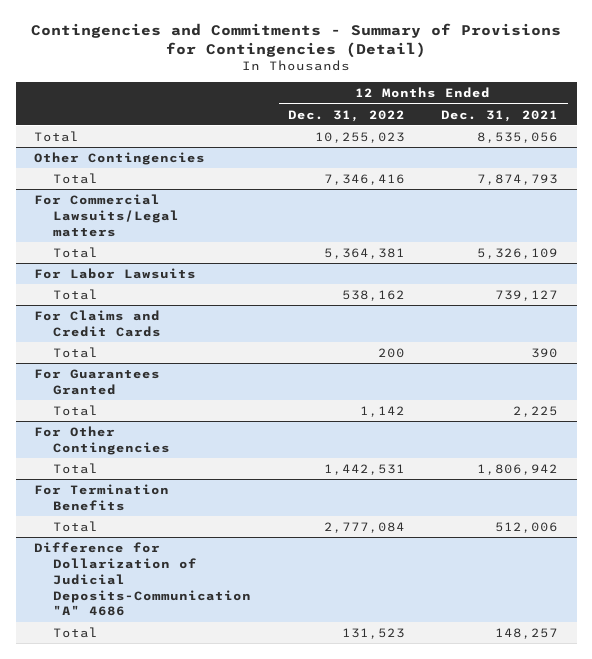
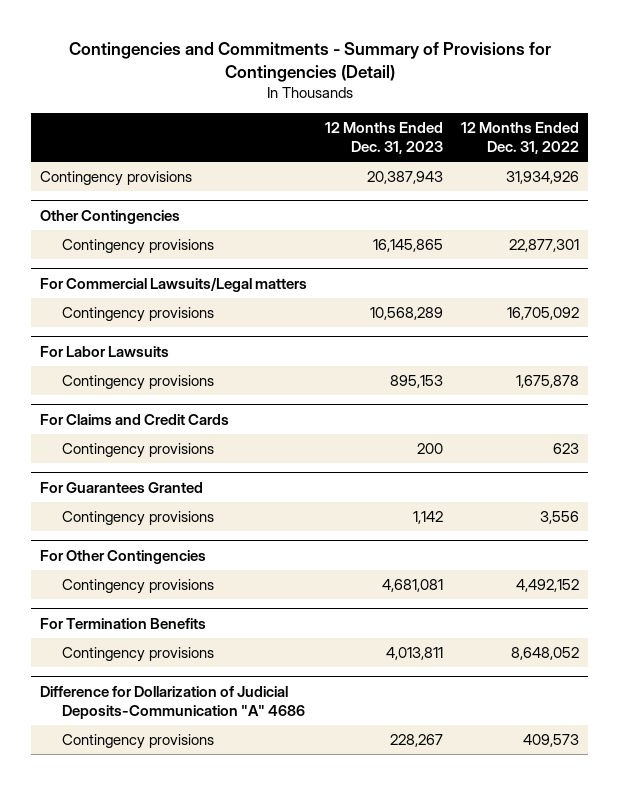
- | 12 Months Ended Dec. 31, 2022 | 12 Months Ended Dec. 31, 2021
+ | 12 Months Ended Dec. 31, 2023 | 12 Months Ended Dec. 31, 2022
- Total | 10,255,023 | 8,535,056
+ Contingency provisions | 20,387,943 | 31,934,926
@ Other Contingencies
- Total | 7,346,416 | 7,874,793
+ Contingency provisions | 16,145,865 | 22,877,301
@ For Commercial Lawsuits/Legal matters
- Total | 5,364,381 | 5,326,109
+ Contingency provisions | 10,568,289 | 16,705,092
@ For Labor Lawsuits
- Total | 538,162 | 739,127
+ Contingency provisions | 895,153 | 1,675,878
@ For Claims and Credit Cards
- Total | 200 | 390
+ Contingency provisions | 200 | 623
@ For Guarantees Granted
- Total | 1,142 | 2,225
+ Contingency provisions | 1,142 | 3,556
@ For Other Contingencies
- Total | 1,442,531 | 1,806,942
+ Contingency provisions | 4,681,081 | 4,492,152
@ For Termination Benefits
- Total | 2,777,084 | 512,006
+ Contingency provisions | 4,013,811 | 8,648,052
@ Difference for Dollarization of Judicial Deposits-Communication "A" 4686
- Total | 131,523 | 148,257
+ Contingency provisions | 228,267 | 409,573

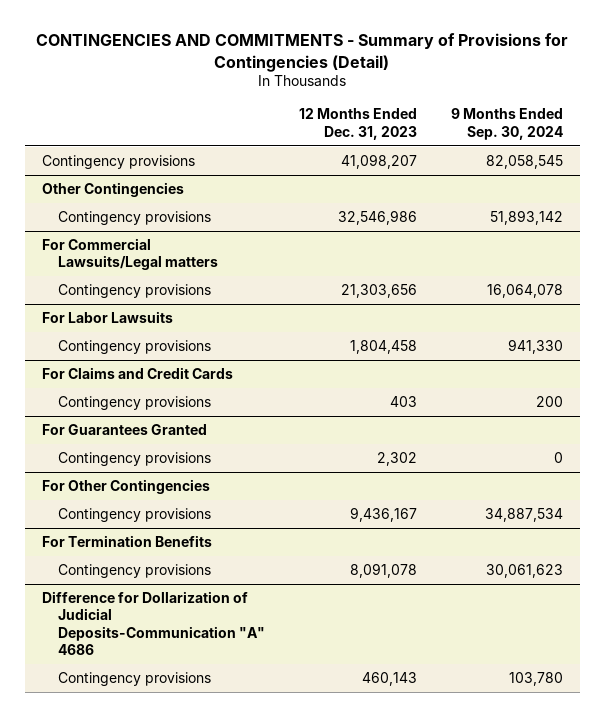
- Contingencies and Commitments - Summary of Provisions for Contingencies (Detail)
+ CONTINGENCIES AND COMMITMENTS - Summary of Provisions for Contingencies (Detail)
- | 12 Months Ended Dec. 31, 2023 | 12 Months Ended Dec. 31, 2022
+ | 12 Months Ended Dec. 31, 2023 | 9 Months Ended Sep. 30, 2024
- Contingency provisions | 20,387,943 | 31,934,926
+ Contingency provisions | 41,098,207 | 82,058,545
@ Other Contingencies
- Contingency provisions | 16,145,865 | 22,877,301
+ Contingency provisions | 32,546,986 | 51,893,142
@ For Commercial Lawsuits/Legal matters
- Contingency provisions | 10,568,289 | 16,705,092
+ Contingency provisions | 21,303,656 | 16,064,078
@ For Labor Lawsuits
- Contingency provisions | 895,153 | 1,675,878
+ Contingency provisions | 1,804,458 | 941,330
@ For Claims and Credit Cards
- Contingency provisions | 200 | 623
+ Contingency provisions | 403 | 200
@ For Guarantees Granted
- Contingency provisions | 1,142 | 3,556
+ Contingency provisions | 2,302 | 0
@ For Other Contingencies
- Contingency provisions | 4,681,081 | 4,492,152
+ Contingency provisions | 9,436,167 | 34,887,534
@ For Termination Benefits
- Contingency provisions | 4,013,811 | 8,648,052
+ Contingency provisions | 8,091,078 | 30,061,623
@ Difference for Dollarization of Judicial Deposits-Communication "A" 4686
- Contingency provisions | 228,267 | 409,573
+ Contingency provisions | 460,143 | 103,780

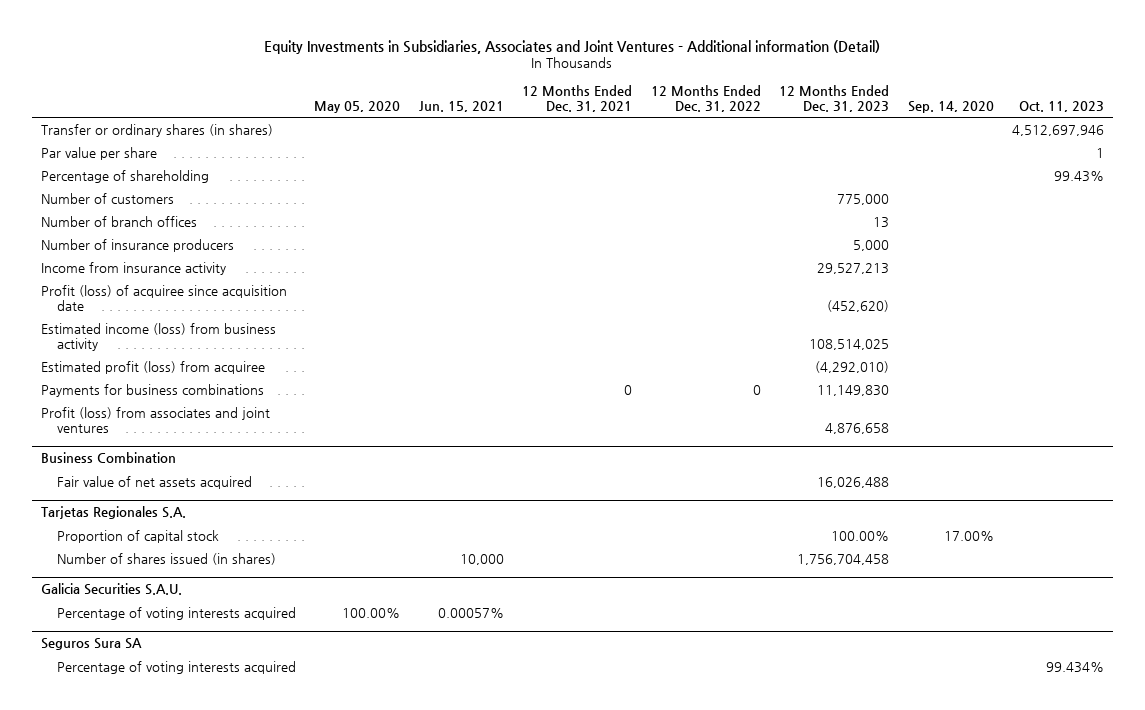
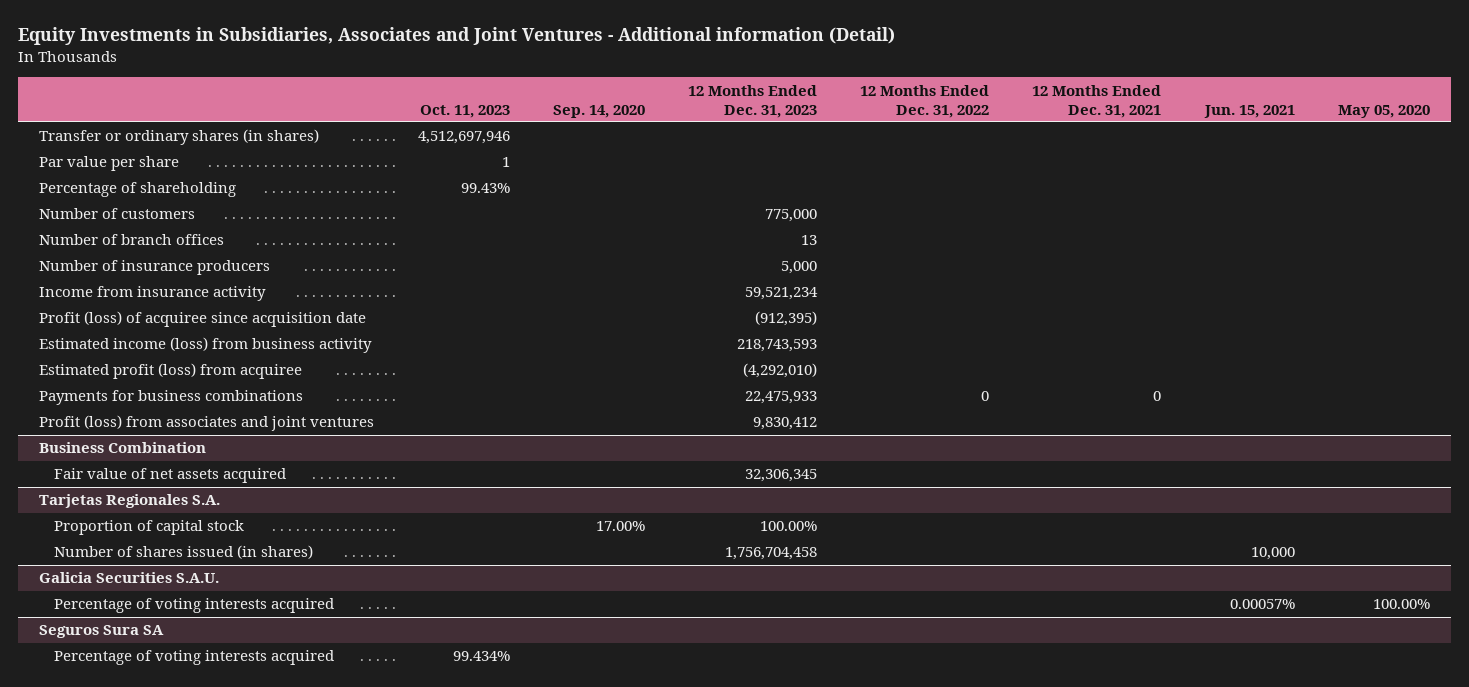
- | May 05, 2020 | Jun. 15, 2021 | 12 Months Ended Dec. 31, 2021 | 12 Months Ended Dec. 31, 2022 | 12 Months Ended Dec. 31, 2023 | Sep. 14, 2020 | Oct. 11, 2023
+ | Oct. 11, 2023 | Sep. 14, 2020 | 12 Months Ended Dec. 31, 2023 | 12 Months Ended Dec. 31, 2022 | 12 Months Ended Dec. 31, 2021 | Jun. 15, 2021 | May 05, 2020
- Income from insurance activity | | | | | 29,527,213 | |
- Profit (loss) of acquiree since acquisition date | | | | | (452,620) | |
- Estimated income (loss) from business activity | | | | | 108,514,025 | |
+ Income from insurance activity | | | 59,521,234 | | | |
+ Profit (loss) of acquiree since acquisition date | | | (912,395) | | | |
+ Estimated income (loss) from business activity | | | 218,743,593 | | | |
- Payments for business combinations | | | 0 | 0 | 11,149,830 | |
- Profit (loss) from associates and joint ventures | | | | | 4,876,658 | |
+ Payments for business combinations | | | 22,475,933 | 0 | 0 | |
+ Profit (loss) from associates and joint ventures | | | 9,830,412 | | | |
@ Business Combination
- Fair value of net assets acquired | | | | | 16,026,488 | |
+ Fair value of net assets acquired | | | 32,306,345 | | | |

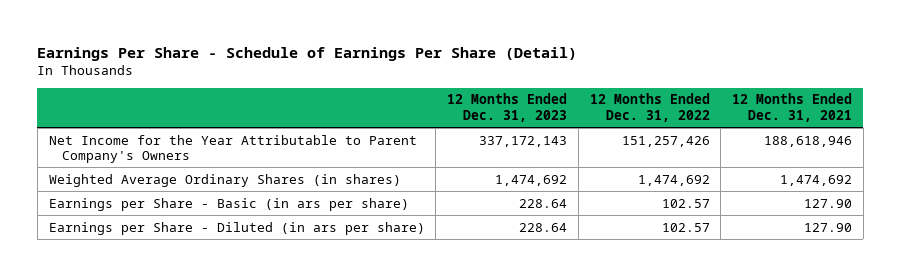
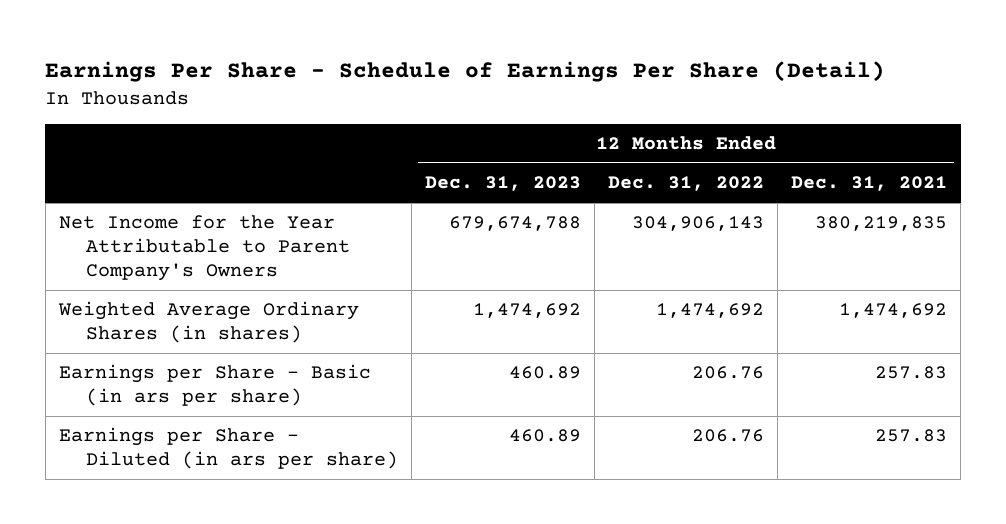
- Net Income for the Year Attributable to Parent Company's Owners | 337,172,143 | 151,257,426 | 188,618,946
+ Net Income for the Year Attributable to Parent Company's Owners | 679,674,788 | 304,906,143 | 380,219,835
- Earnings per Share - Basic (in ars per share) | 228.64 | 102.57 | 127.90
- Earnings per Share - Diluted (in ars per share) | 228.64 | 102.57 | 127.90
+ Earnings per Share - Basic (in ars per share) | 460.89 | 206.76 | 257.83
+ Earnings per Share - Diluted (in ars per share) | 460.89 | 206.76 | 257.83

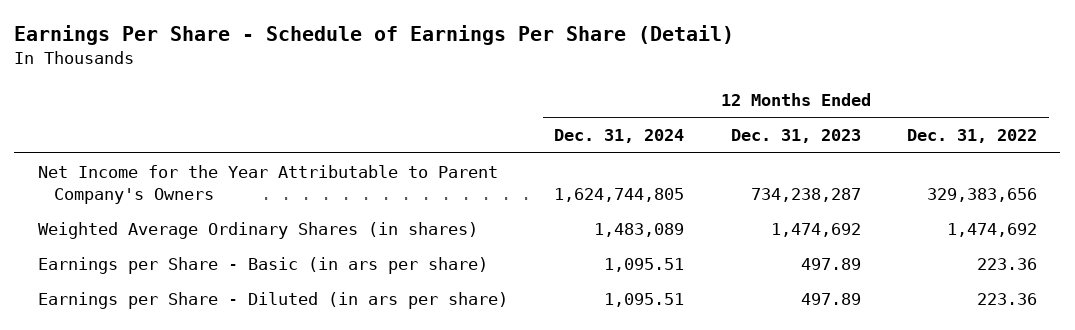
- | 12 Months Ended Dec. 31, 2023 | 12 Months Ended Dec. 31, 2022 | 12 Months Ended Dec. 31, 2021
+ | 12 Months Ended Dec. 31, 2024 | 12 Months Ended Dec. 31, 2023 | 12 Months Ended Dec. 31, 2022
- Net Income for the Year Attributable to Parent Company's Owners | 679,674,788 | 304,906,143 | 380,219,835
+ Net Income for the Year Attributable to Parent Company's Owners | 1,624,744,805 | 734,238,287 | 329,383,656
- Earnings per Share - Basic (in ars per share) | 460.89 | 206.76 | 257.83
- Earnings per Share - Diluted (in ars per share) | 460.89 | 206.76 | 257.83
+ Earnings per Share - Basic (in ars per share) | 1,095.51 | 497.89 | 223.36
+ Earnings per Share - Diluted (in ars per share) | 1,095.51 | 497.89 | 223.36

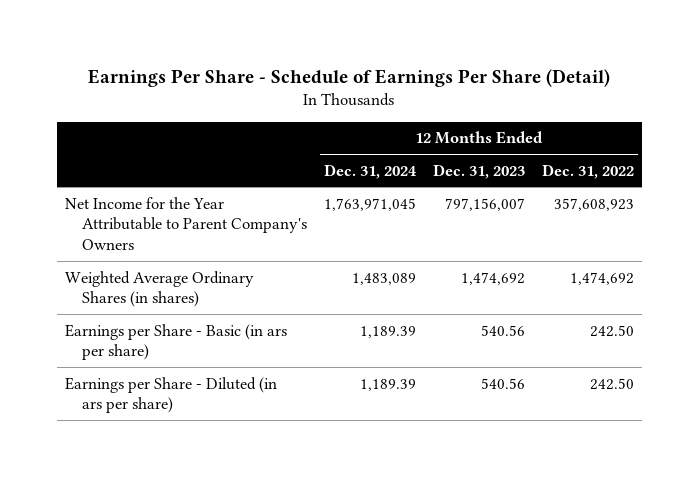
- Net Income for the Year Attributable to Parent Company's Owners | 1,624,744,805 | 734,238,287 | 329,383,656
+ Net Income for the Year Attributable to Parent Company's Owners | 1,763,971,045 | 797,156,007 | 357,608,923
- Earnings per Share - Basic (in ars per share) | 1,095.51 | 497.89 | 223.36
- Earnings per Share - Diluted (in ars per share) | 1,095.51 | 497.89 | 223.36
+ Earnings per Share - Basic (in ars per share) | 1,189.39 | 540.56 | 242.50
+ Earnings per Share - Diluted (in ars per share) | 1,189.39 | 540.56 | 242.50

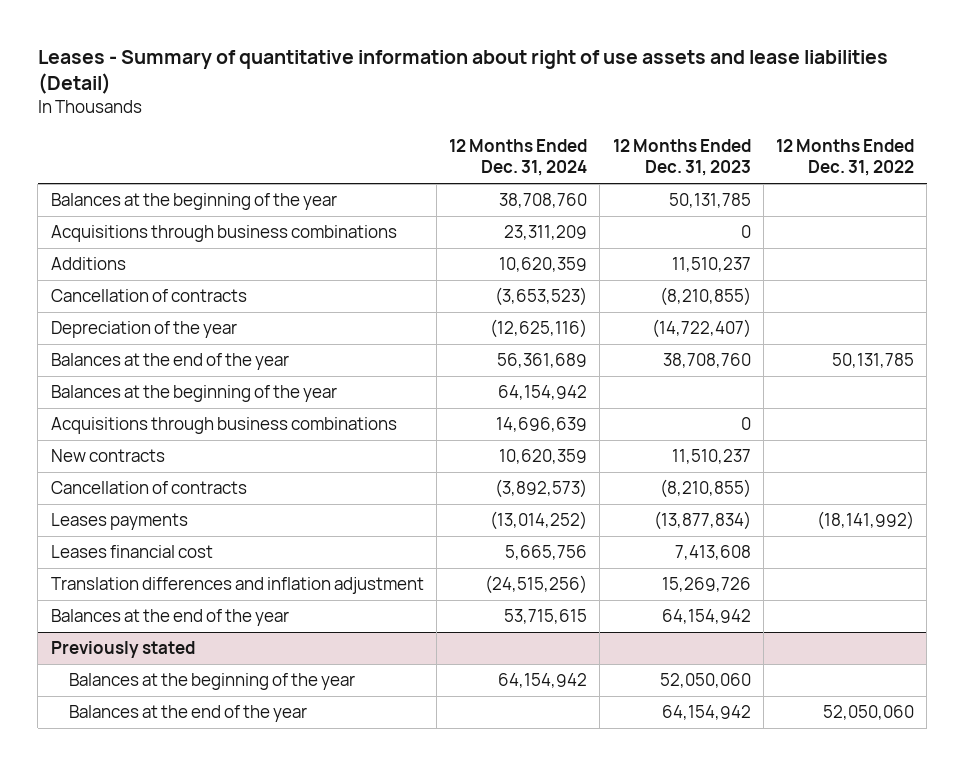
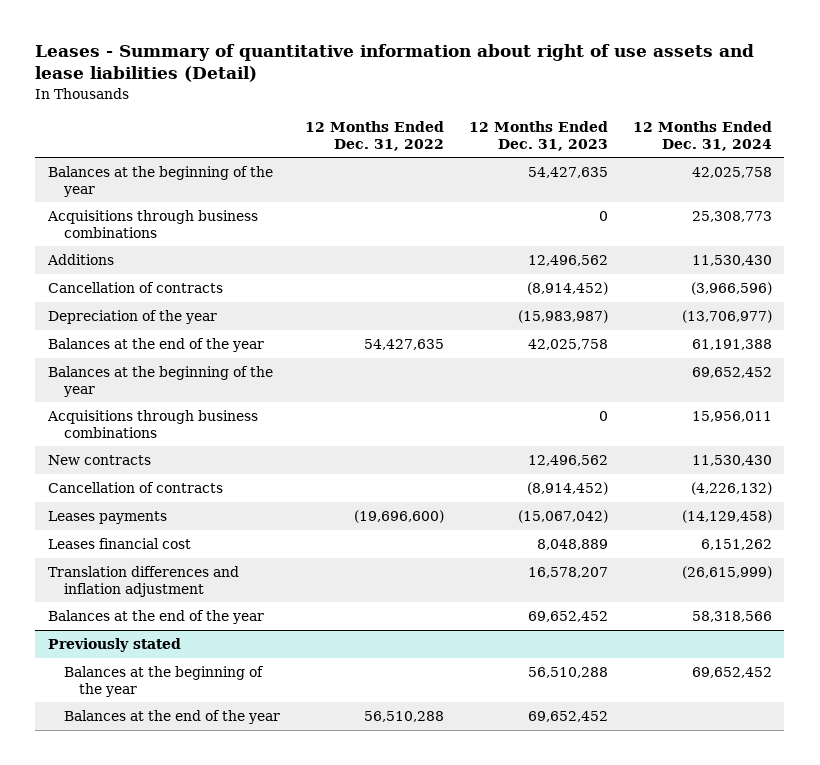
- | 12 Months Ended Dec. 31, 2024 | 12 Months Ended Dec. 31, 2023 | 12 Months Ended Dec. 31, 2022
+ | 12 Months Ended Dec. 31, 2022 | 12 Months Ended Dec. 31, 2023 | 12 Months Ended Dec. 31, 2024
- Balances at the beginning of the year | 38,708,760 | 50,131,785 |
- Acquisitions through business combinations | 23,311,209 | 0 |
- Additions | 10,620,359 | 11,510,237 |
- Cancellation of contracts | (3,653,523) | (8,210,855) |
- Depreciation of the year | (12,625,116) | (14,722,407) |
- Balances at the end of the year | 56,361,689 | 38,708,760 | 50,131,785
- Balances at the beginning of the year | 64,154,942 | |
- Acquisitions through business combinations | 14,696,639 | 0 |
- New contracts | 10,620,359 | 11,510,237 |
- Cancellation of contracts | (3,892,573) | (8,210,855) |
- Leases payments | (13,014,252) | (13,877,834) | (18,141,992)
- Leases financial cost | 5,665,756 | 7,413,608 |
- Translation differences and inflation adjustment | (24,515,256) | 15,269,726 |
- Balances at the end of the year | 53,715,615 | 64,154,942 |
+ Balances at the beginning of the year | | 54,427,635 | 42,025,758
+ Acquisitions through business combinations | | 0 | 25,308,773
+ Additions | | 12,496,562 | 11,530,430
+ Cancellation of contracts | | (8,914,452) | (3,966,596)
+ Depreciation of the year | | (15,983,987) | (13,706,977)
+ Balances at the end of the year | 54,427,635 | 42,025,758 | 61,191,388
+ Balances at the beginning of the year | | | 69,652,452
+ Acquisitions through business combinations | | 0 | 15,956,011
+ New contracts | | 12,496,562 | 11,530,430
+ Cancellation of contracts | | (8,914,452) | (4,226,132)
+ Leases payments | (19,696,600) | (15,067,042) | (14,129,458)
+ Leases financial cost | | 8,048,889 | 6,151,262
+ Translation differences and inflation adjustment | | 16,578,207 | (26,615,999)
+ Balances at the end of the year | | 69,652,452 | 58,318,566
@ Previously stated
- Balances at the beginning of the year | 64,154,942 | 52,050,060 |
- Balances at the end of the year | | 64,154,942 | 52,050,060
+ Balances at the beginning of the year | | 56,510,288 | 69,652,452
+ Balances at the end of the year | 56,510,288 | 69,652,452 |

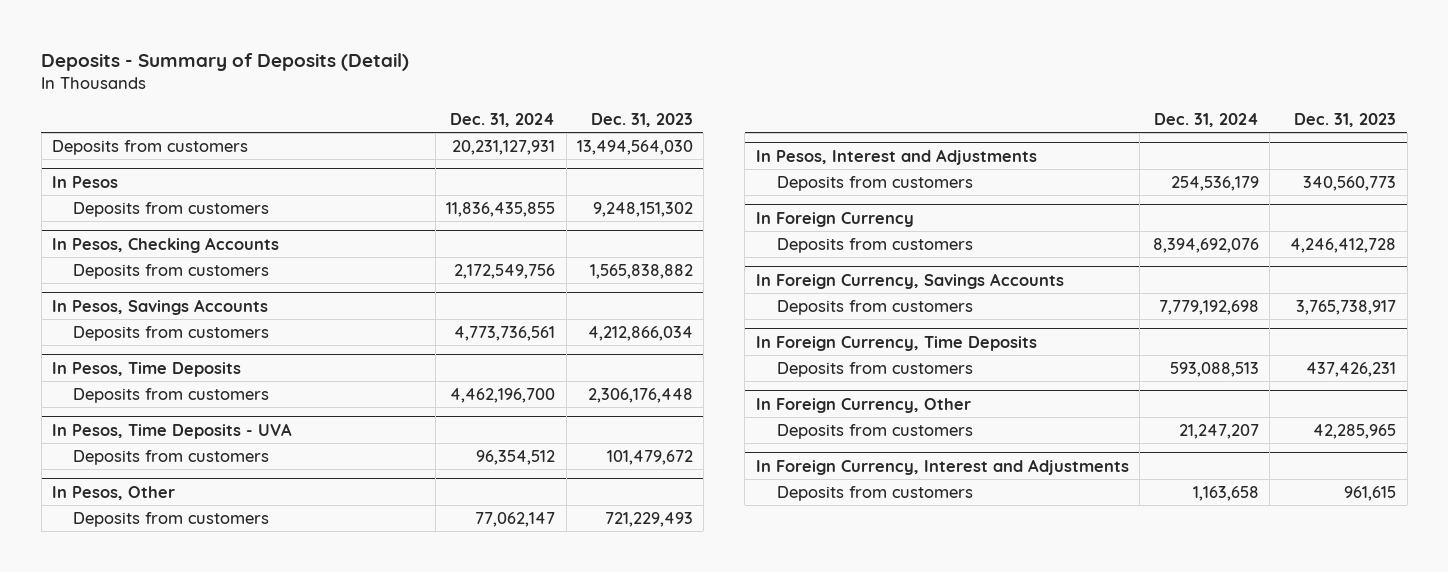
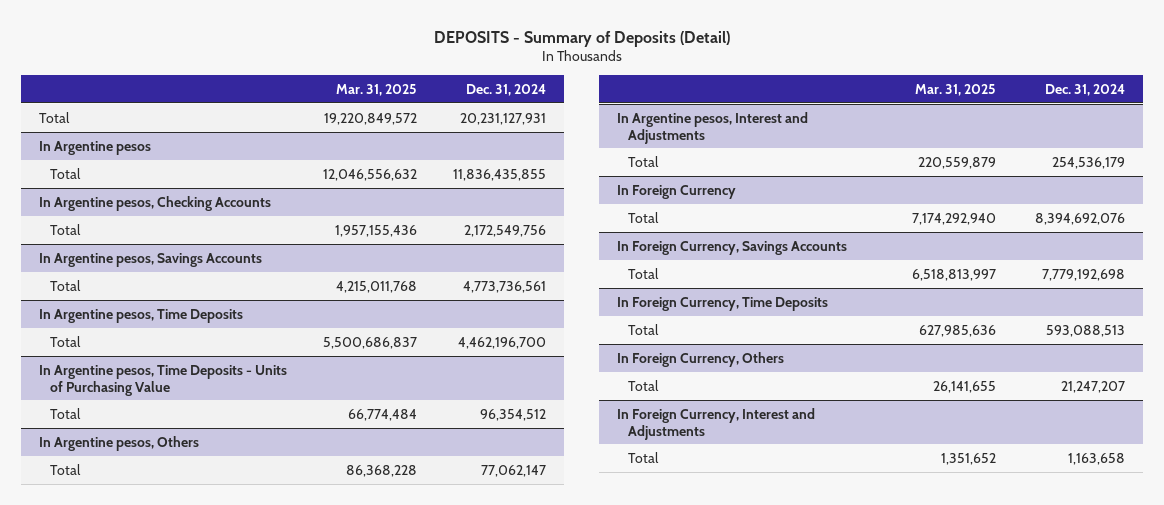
- Deposits - Summary of Deposits (Detail)
+ DEPOSITS - Summary of Deposits (Detail)
- | Dec. 31, 2024 | Dec. 31, 2023
+ | Mar. 31, 2025 | Dec. 31, 2024
- Deposits from customers | 20,231,127,931 | 13,494,564,030
- In Pesos
- Deposits from customers | 11,836,435,855 | 9,248,151,302
- In Pesos, Checking Accounts
- Deposits from customers | 2,172,549,756 | 1,565,838,882
- In Pesos, Savings Accounts
- Deposits from customers | 4,773,736,561 | 4,212,866,034
- In Pesos, Time Deposits
- Deposits from customers | 4,462,196,700 | 2,306,176,448
- In Pesos, Time Deposits - UVA
- Deposits from customers | 96,354,512 | 101,479,672
- In Pesos, Other
- Deposits from customers | 77,062,147 | 721,229,493
- In Pesos, Interest and Adjustments
- Deposits from customers | 254,536,179 | 340,560,773
+ Total | 19,220,849,572 | 20,231,127,931
+ In Argentine pesos
+ Total | 12,046,556,632 | 11,836,435,855
+ In Argentine pesos, Checking Accounts
+ Total | 1,957,155,436 | 2,172,549,756
+ In Argentine pesos, Savings Accounts
+ Total | 4,215,011,768 | 4,773,736,561
+ In Argentine pesos, Time Deposits
+ Total | 5,500,686,837 | 4,462,196,700
+ In Argentine pesos, Time Deposits - Units of Purchasing Value
+ Total | 66,774,484 | 96,354,512
+ In Argentine pesos, Others
+ Total | 86,368,228 | 77,062,147
+ In Argentine pesos, Interest and Adjustments
+ Total | 220,559,879 | 254,536,179
@ In Foreign Currency
- Deposits from customers | 8,394,692,076 | 4,246,412,728
+ Total | 7,174,292,940 | 8,394,692,076
@ In Foreign Currency, Savings Accounts
- Deposits from customers | 7,779,192,698 | 3,765,738,917
+ Total | 6,518,813,997 | 7,779,192,698
@ In Foreign Currency, Time Deposits
- Deposits from customers | 593,088,513 | 437,426,231
- In Foreign Currency, Other
- Deposits from customers | 21,247,207 | 42,285,965
@ In Foreign Currency, Time Deposits
+ Total | 627,985,636 | 593,088,513
+ In Foreign Currency, Others
+ Total | 26,141,655 | 21,247,207
@ In Foreign Currency, Interest and Adjustments
- Deposits from customers | 1,163,658 | 961,615
+ Total | 1,351,652 | 1,163,658

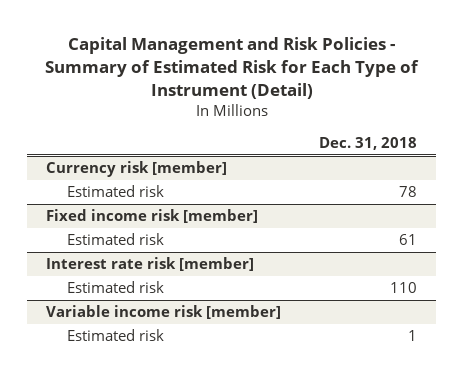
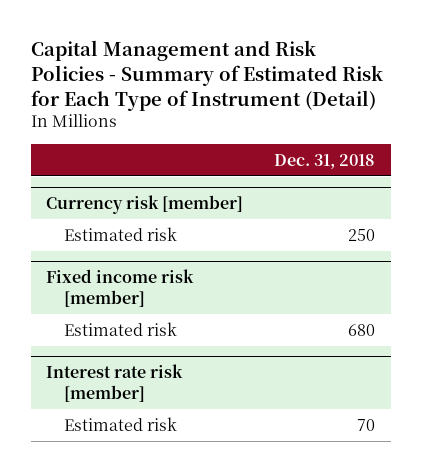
@ Currency risk [member]
- Estimated risk | 78
+ Estimated risk | 250
@ Fixed income risk [member]
- Estimated risk | 61
+ Estimated risk | 680
@ Interest rate risk [member]
- Estimated risk | 110
- Variable income risk [member]
- Estimated risk | 1
@ Interest rate risk [member]
+ Estimated risk | 70

